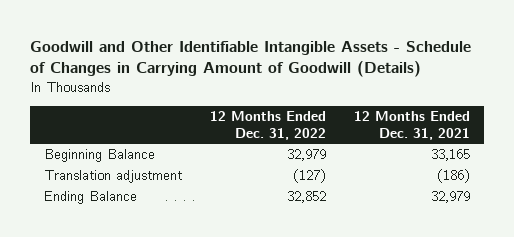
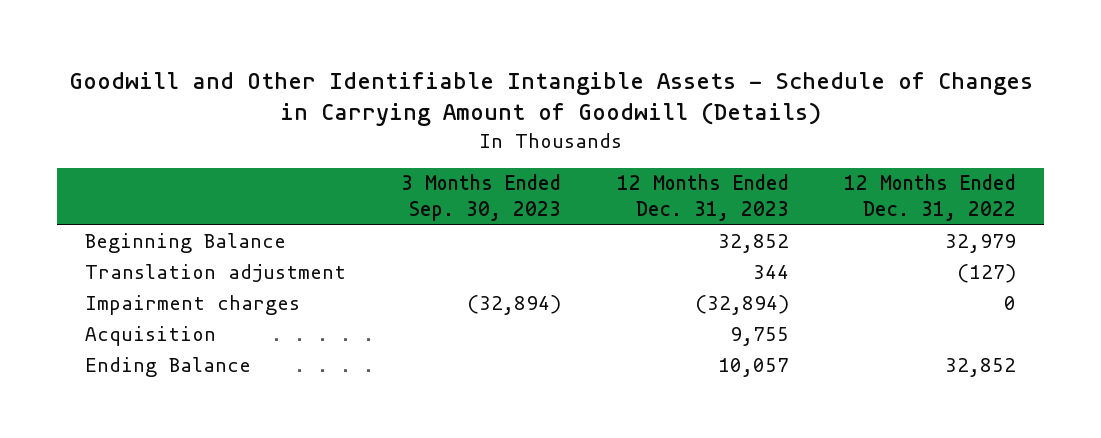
- | 12 Months Ended Dec. 31, 2022 | 12 Months Ended Dec. 31, 2021
+ | 3 Months Ended Sep. 30, 2023 | 12 Months Ended Dec. 31, 2023 | 12 Months Ended Dec. 31, 2022
+ Impairment charges | (32,894) | (32,894) | 0
+ Acquisition | | 9,755 |

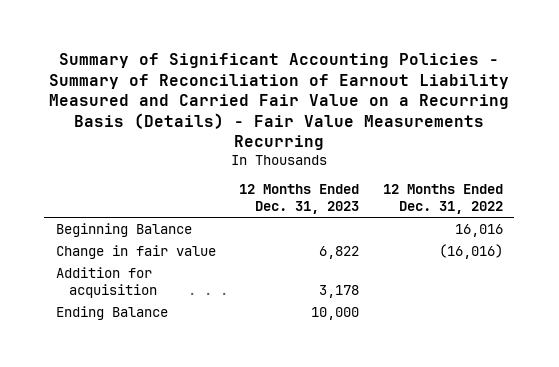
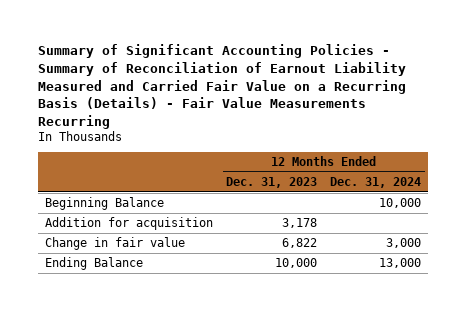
- | 12 Months Ended Dec. 31, 2023 | 12 Months Ended Dec. 31, 2022
+ | 12 Months Ended Dec. 31, 2023 | 12 Months Ended Dec. 31, 2024
moved down: Change in fair value | 6,822 | 3,000

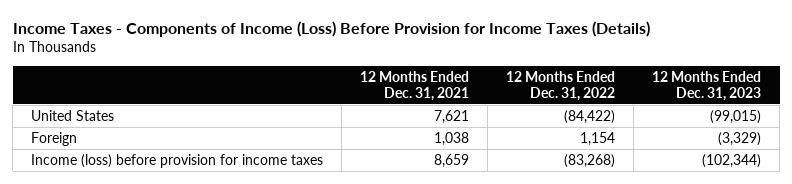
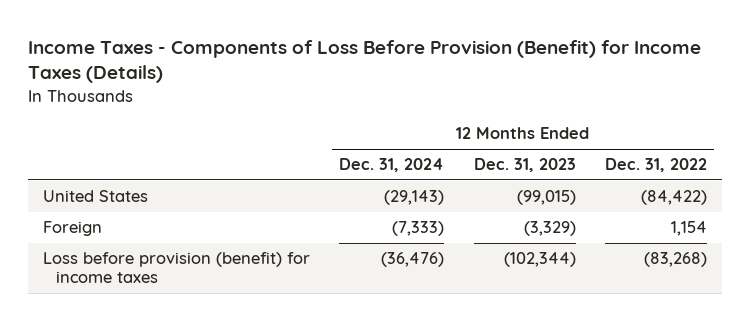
- Income Taxes - Components of Income (Loss) Before Provision for Income Taxes (Details)
+ Income Taxes - Components of Loss Before Provision (Benefit) for Income Taxes (Details)
- | 12 Months Ended Dec. 31, 2021 | 12 Months Ended Dec. 31, 2022 | 12 Months Ended Dec. 31, 2023
+ | 12 Months Ended Dec. 31, 2024 | 12 Months Ended Dec. 31, 2023 | 12 Months Ended Dec. 31, 2022
- Income (loss) before provision for income taxes | 8,659 | (83,268) | (102,344)
+ Loss before provision (benefit) for income taxes | (36,476) | (102,344) | (83,268)

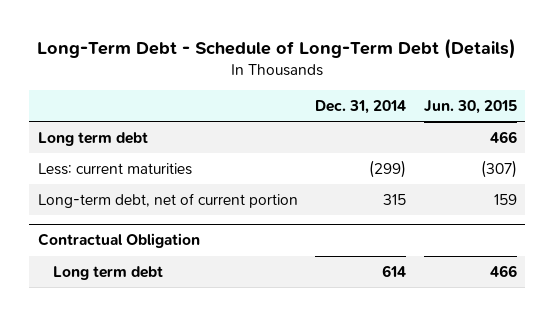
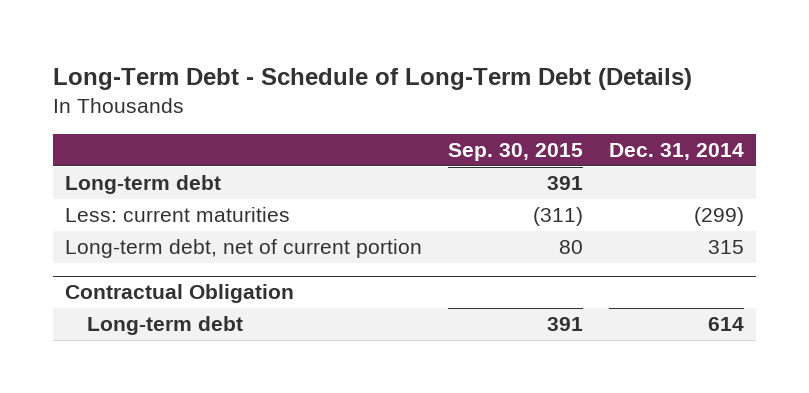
- | Dec. 31, 2014 | Jun. 30, 2015
+ | Sep. 30, 2015 | Dec. 31, 2014
- Long term debt | | 466
+ Long-term debt | 391 |
@ Contractual Obligation
- Long term debt | 614 | 466
+ Long-term debt | 391 | 614

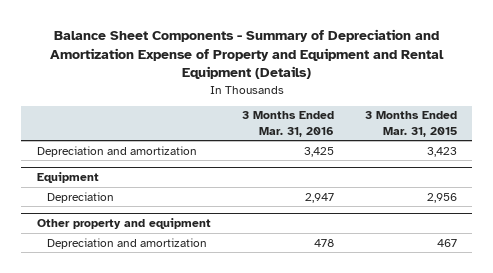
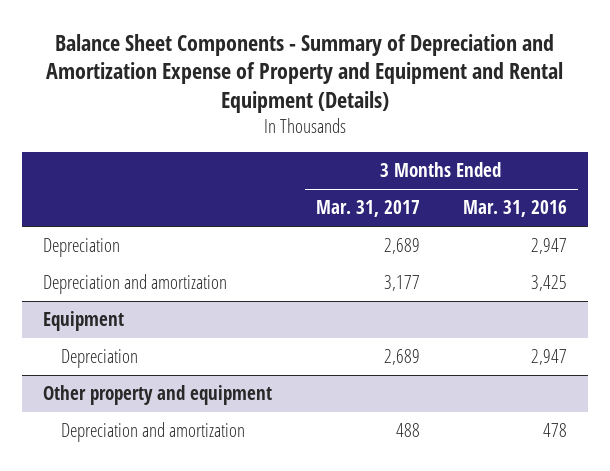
- | 3 Months Ended Mar. 31, 2016 | 3 Months Ended Mar. 31, 2015
+ | 3 Months Ended Mar. 31, 2017 | 3 Months Ended Mar. 31, 2016
+ Depreciation | 2,689 | 2,947

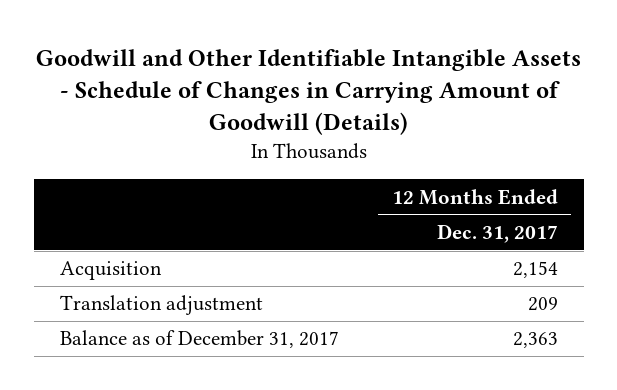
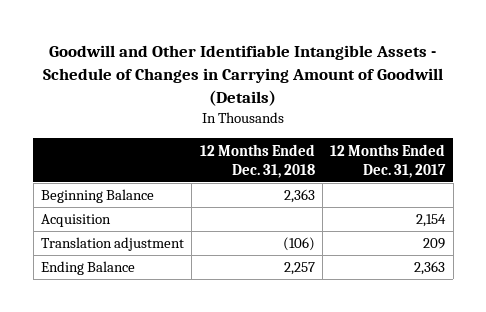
- | 12 Months Ended Dec. 31, 2017
+ | 12 Months Ended Dec. 31, 2018 | 12 Months Ended Dec. 31, 2017
+ Beginning Balance | 2,363 |
- Balance as of December 31, 2017 | 2,363
+ Ending Balance | 2,257 | 2,363

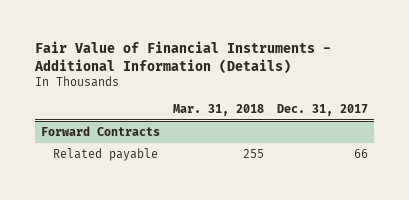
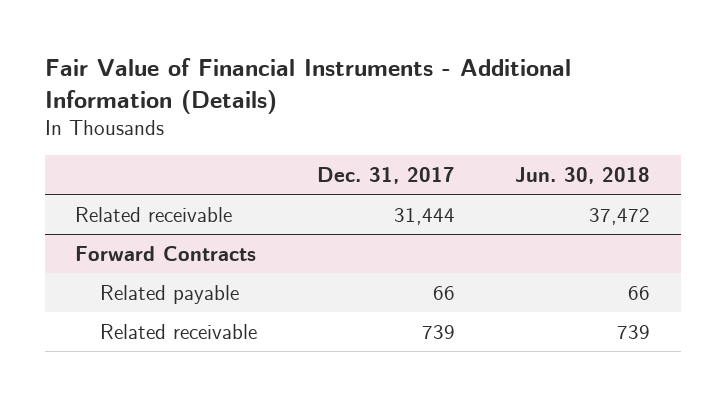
- | Mar. 31, 2018 | Dec. 31, 2017
+ | Dec. 31, 2017 | Jun. 30, 2018
+ Related receivable | 31,444 | 37,472
@ Forward Contracts
+ Related receivable | 739 | 739

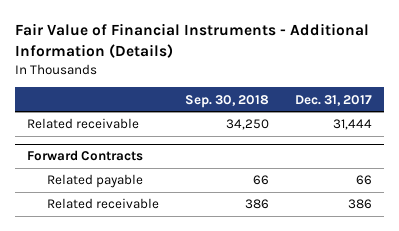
- | Dec. 31, 2017 | Jun. 30, 2018
+ | Sep. 30, 2018 | Dec. 31, 2017
@ Forward Contracts
- Related receivable | 739 | 739
+ Related receivable | 386 | 386

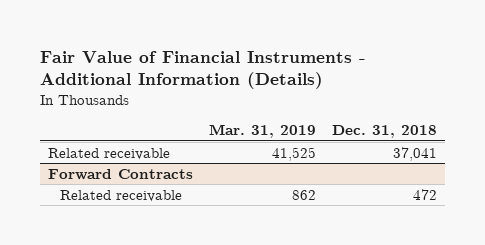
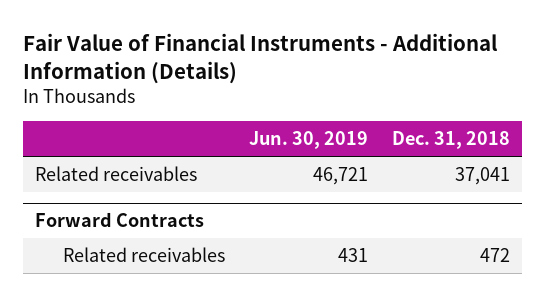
- | Mar. 31, 2019 | Dec. 31, 2018
+ | Jun. 30, 2019 | Dec. 31, 2018
- Related receivable | 41,525 | 37,041
+ Related receivables | 46,721 | 37,041
@ Forward Contracts
- Related receivable | 862 | 472
+ Related receivables | 431 | 472

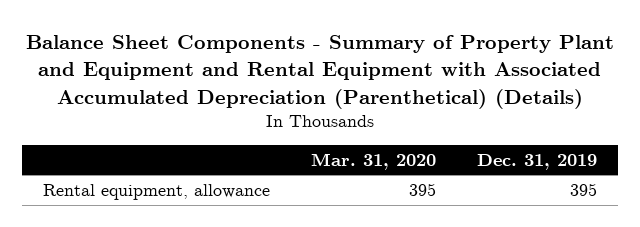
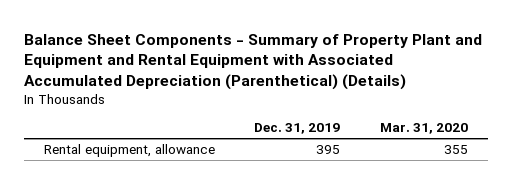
- | Mar. 31, 2020 | Dec. 31, 2019
+ | Dec. 31, 2019 | Mar. 31, 2020
- Rental equipment, allowance | 395 | 395
+ Rental equipment, allowance | 395 | 355

